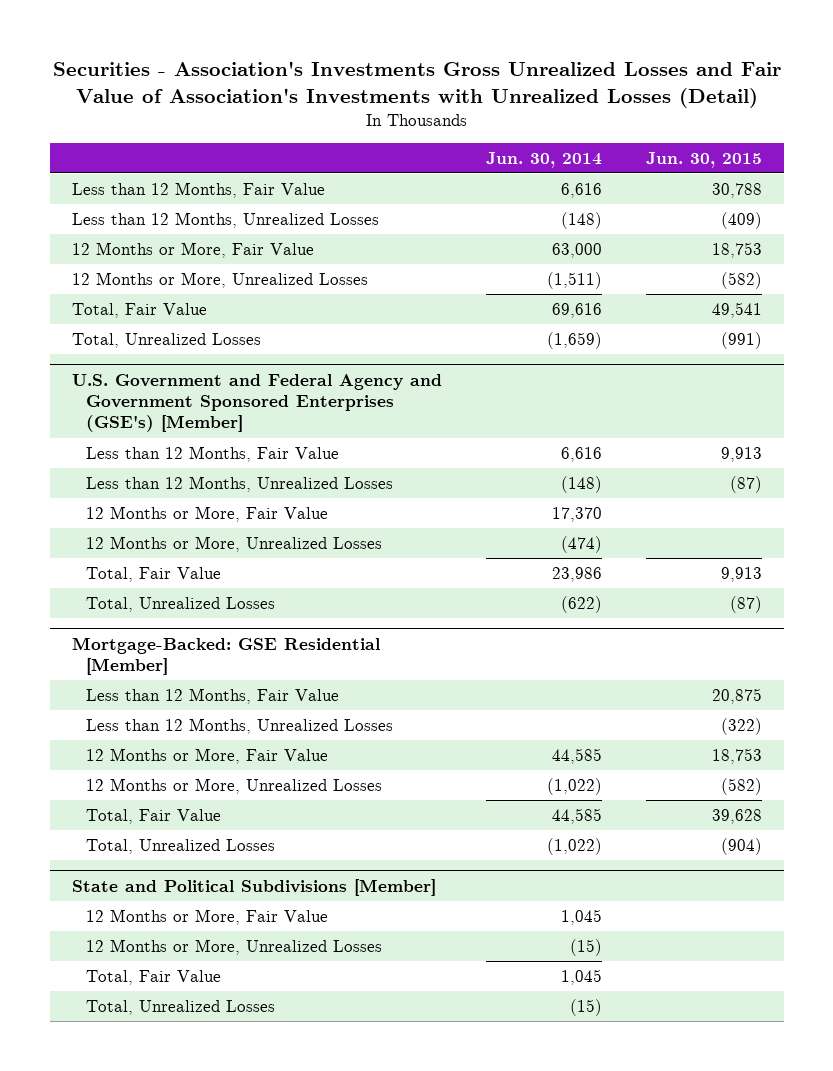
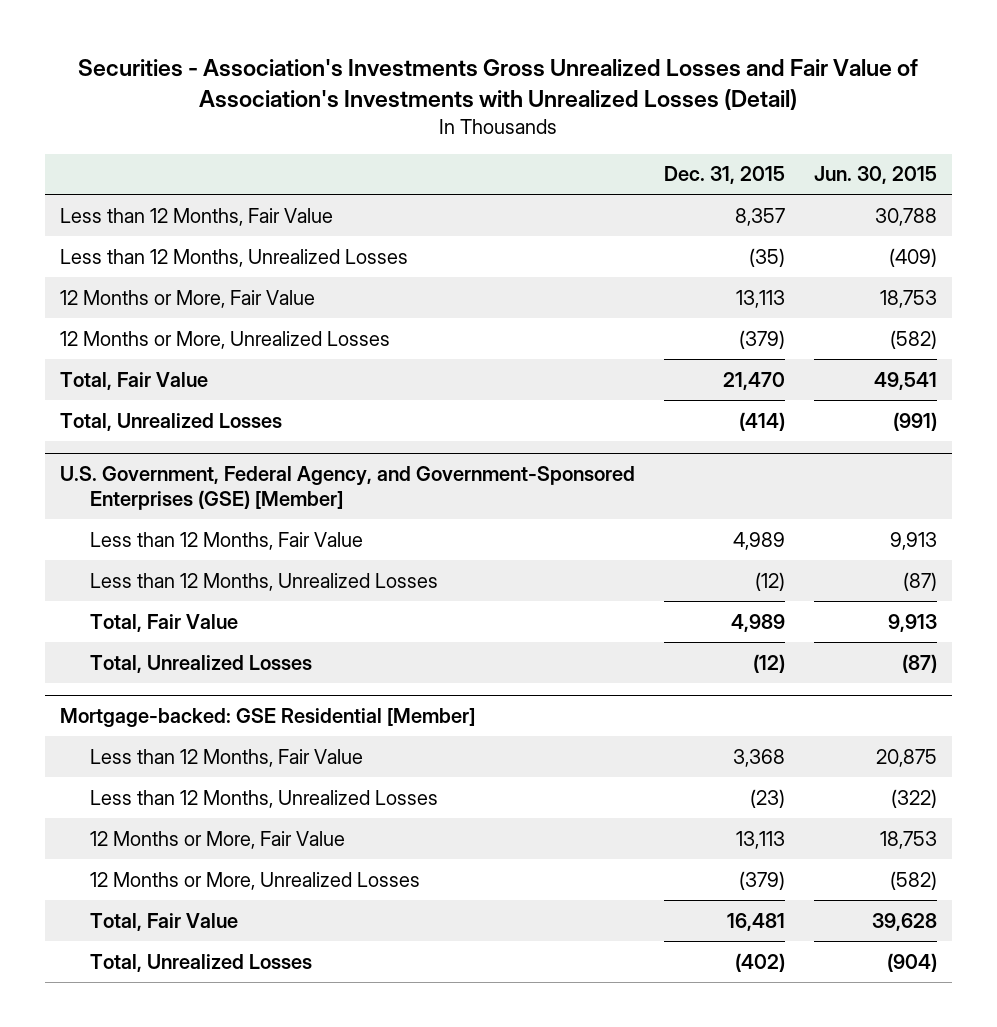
- | Jun. 30, 2014 | Jun. 30, 2015
+ | Dec. 31, 2015 | Jun. 30, 2015
- U.S. Government and Federal Agency and Government Sponsored Enterprises (GSE's) [Member]
+ U.S. Government, Federal Agency, and Government-Sponsored Enterprises (GSE) [Member]
- 12 Months or More, Fair Value | 17,370 |
- 12 Months or More, Unrealized Losses | (474) |
- Mortgage-Backed: GSE Residential [Member]
+ Mortgage-backed: GSE Residential [Member]
- State and Political Subdivisions [Member]
- 12 Months or More, Fair Value | 1,045 |
- 12 Months or More, Unrealized Losses | (15) |
- Total, Fair Value | 1,045 |
- Total, Unrealized Losses | (15) |

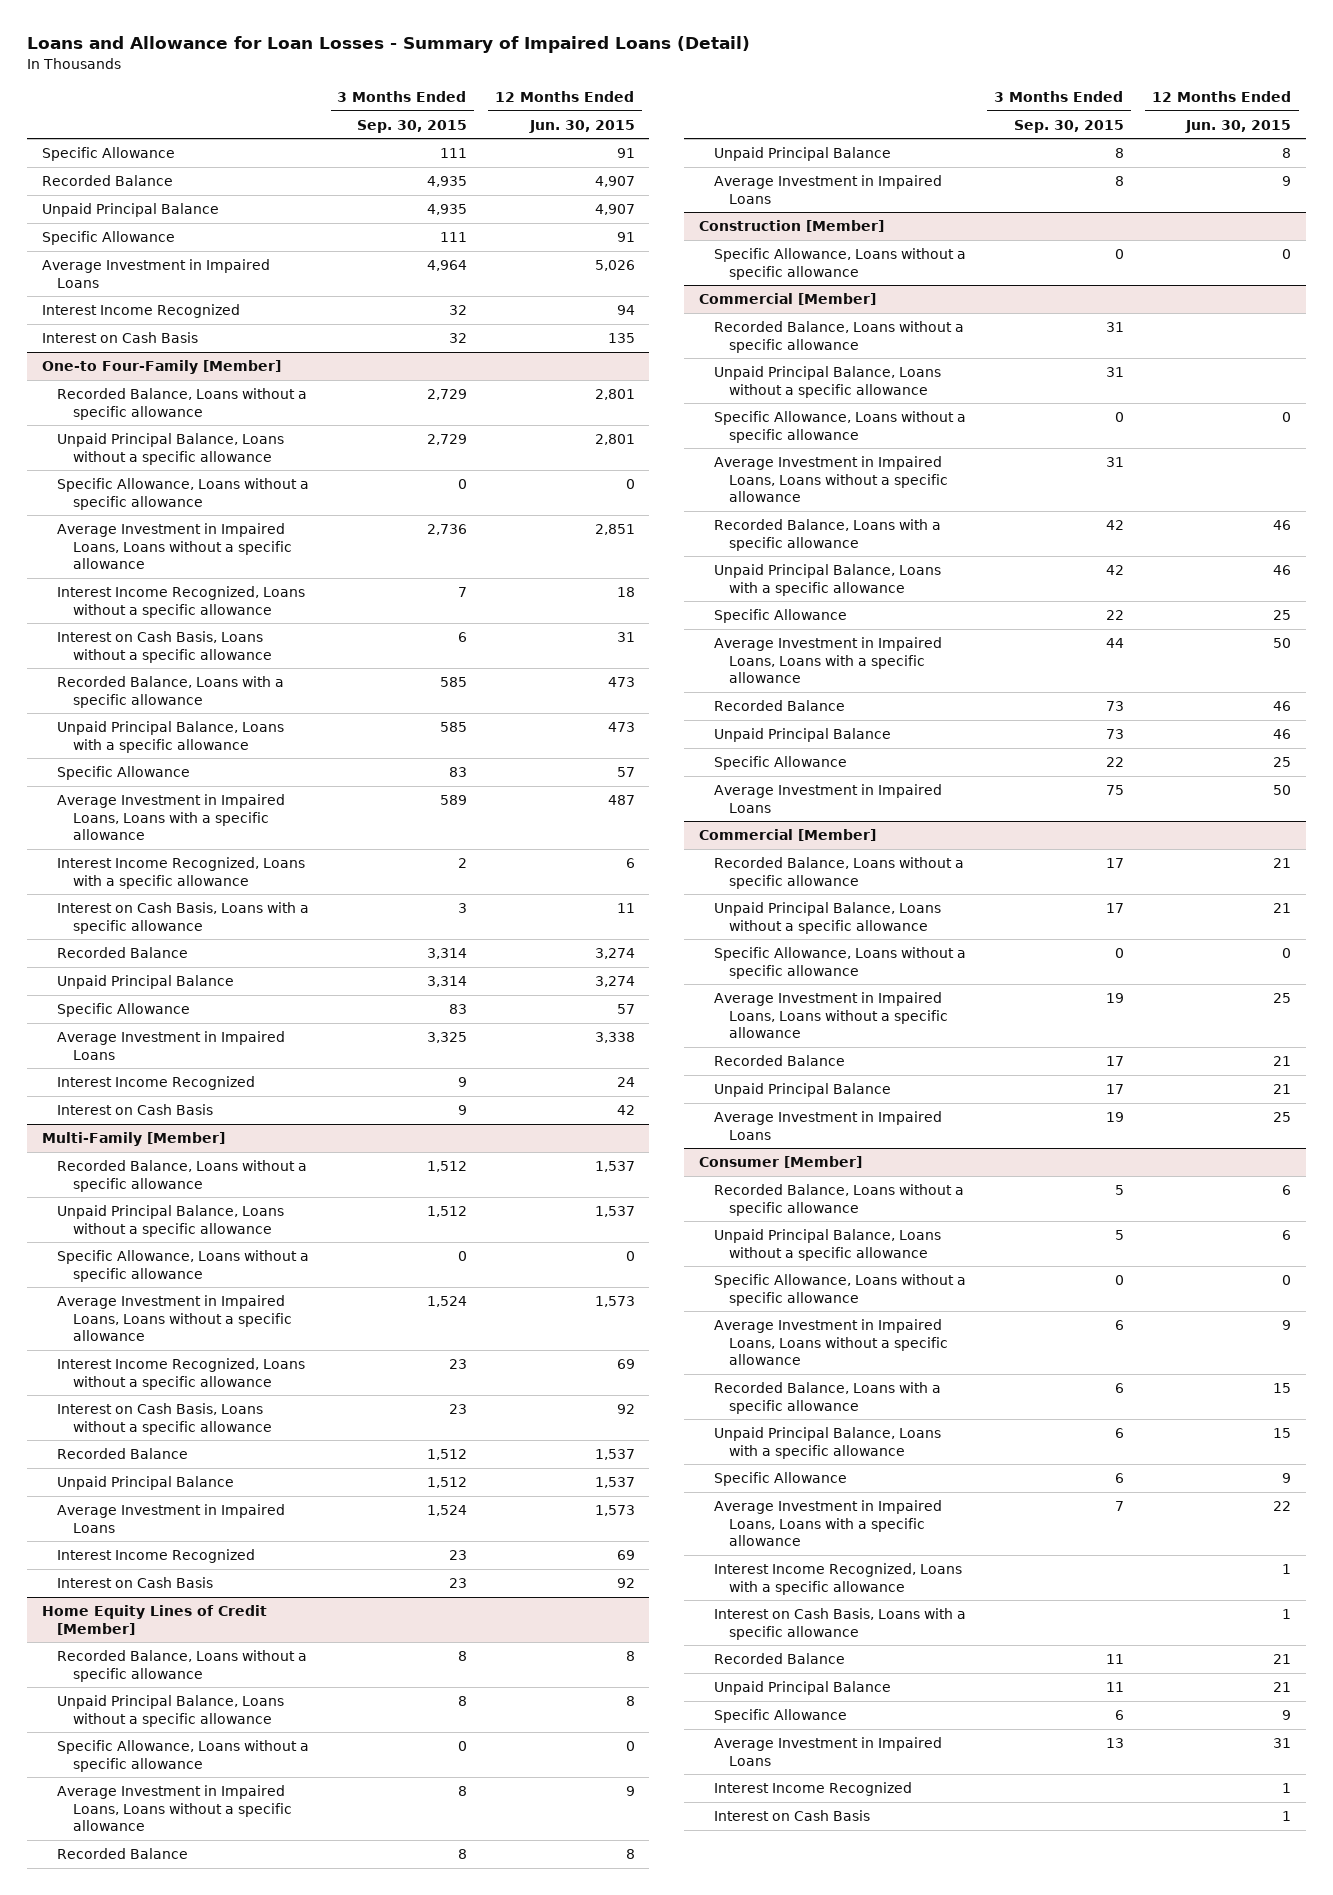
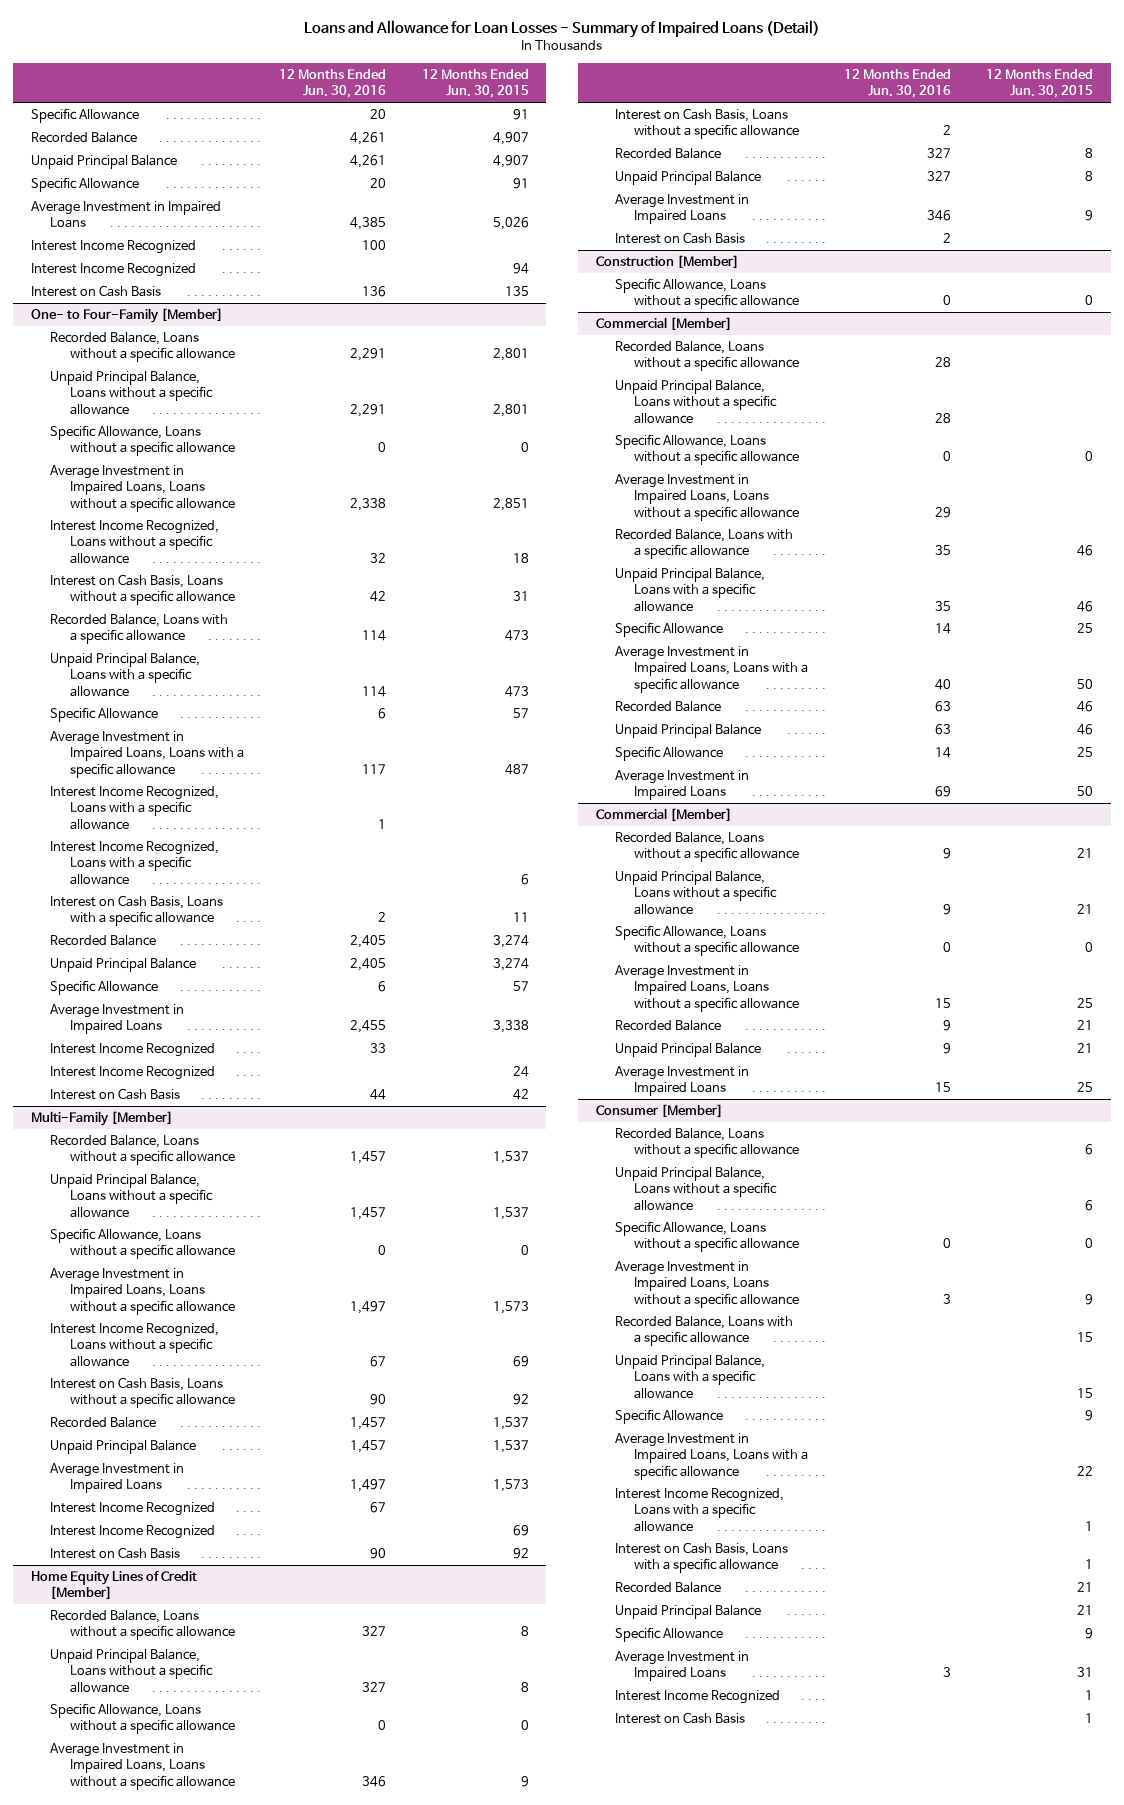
- | 3 Months Ended Sep. 30, 2015 | 12 Months Ended Jun. 30, 2015
+ | 12 Months Ended Jun. 30, 2016 | 12 Months Ended Jun. 30, 2015
+ Interest Income Recognized | 100 |
- One-to Four-Family [Member]
+ One- to Four-Family [Member]
+ Interest Income Recognized, Loans with a specific allowance | 1 |
+ Interest Income Recognized | 33 |
@ Multi-Family [Member]
+ Interest Income Recognized | 67 |
@ Home Equity Lines of Credit [Member]
+ Interest on Cash Basis, Loans without a specific allowance | 2 |
+ Interest on Cash Basis | 2 |

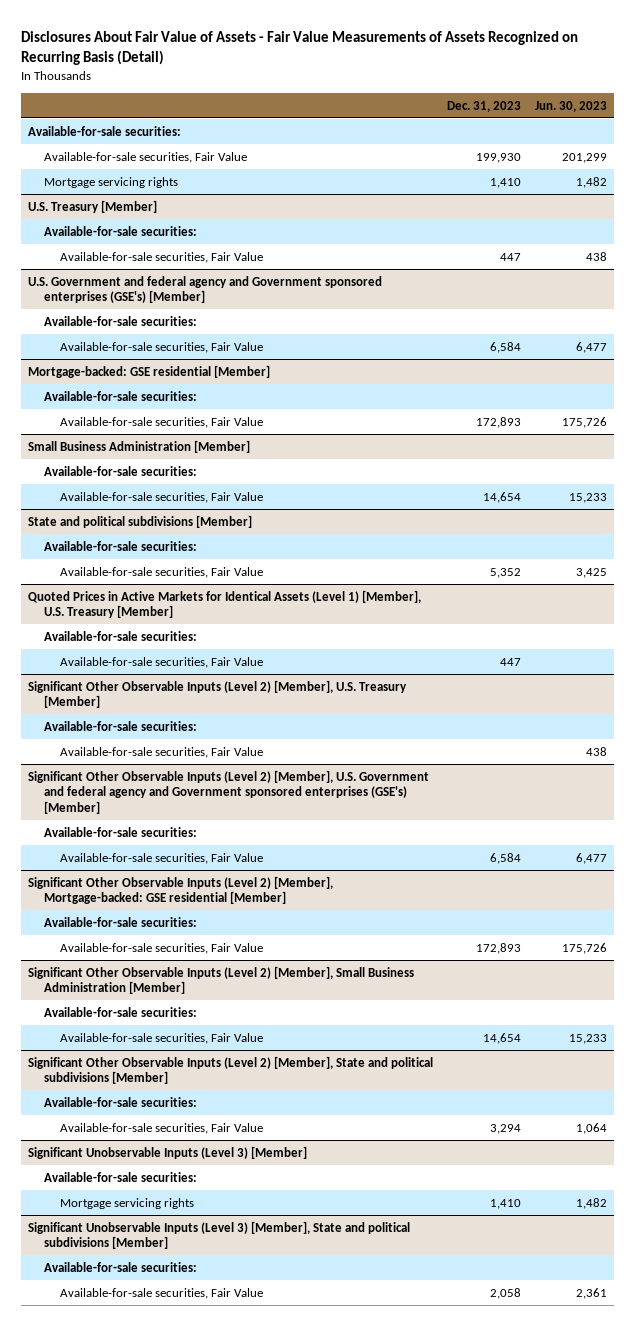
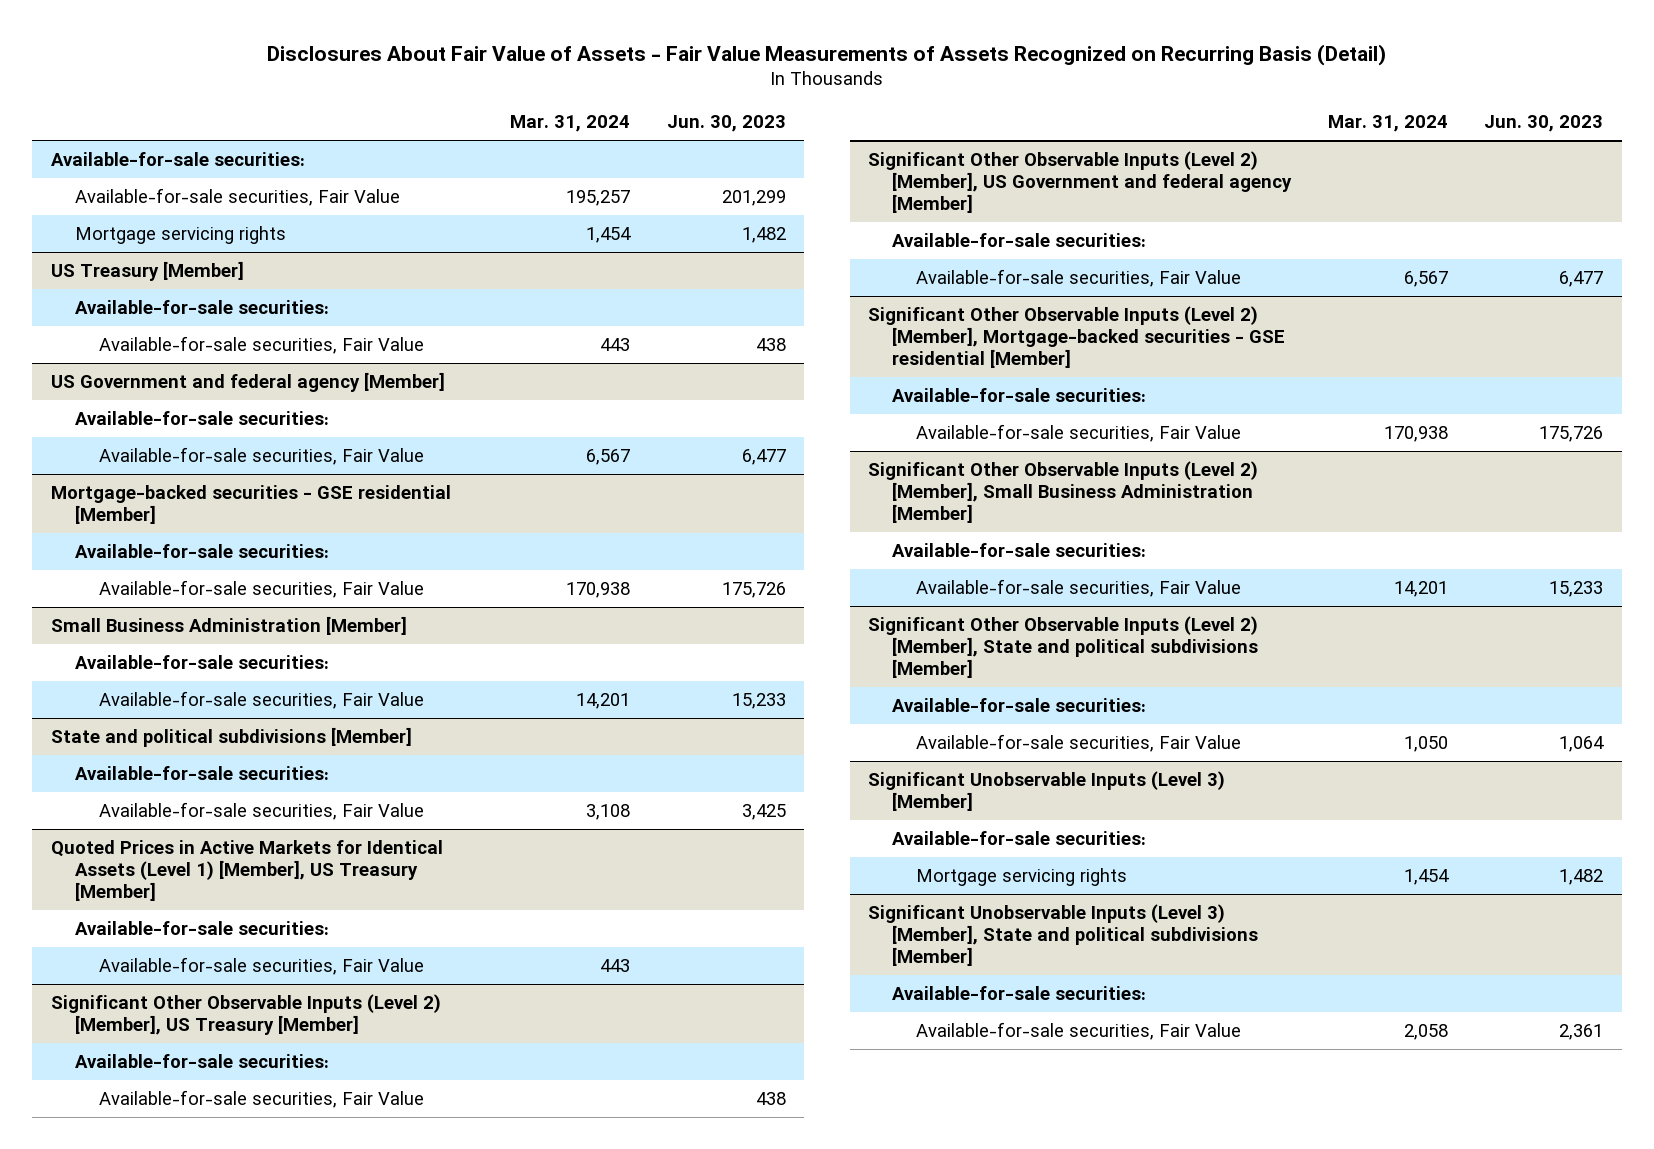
- | Dec. 31, 2023 | Jun. 30, 2023
+ | Mar. 31, 2024 | Jun. 30, 2023
- U.S. Treasury [Member]
+ US Treasury [Member]
- U.S. Government and federal agency and Government sponsored enterprises (GSE's) [Member]
+ US Government and federal agency [Member]
- Mortgage-backed: GSE residential [Member]
+ Mortgage-backed securities - GSE residential [Member]
- Quoted Prices in Active Markets for Identical Assets (Level 1) [Member], U.S. Treasury [Member]
+ Quoted Prices in Active Markets for Identical Assets (Level 1) [Member], US Treasury [Member]
- Significant Other Observable Inputs (Level 2) [Member], U.S. Treasury [Member]
+ Significant Other Observable Inputs (Level 2) [Member], US Treasury [Member]
- Significant Other Observable Inputs (Level 2) [Member], U.S. Government and federal agency and Government sponsored enterprises (GSE's) [Member]
+ Significant Other Observable Inputs (Level 2) [Member], US Government and federal agency [Member]
- Significant Other Observable Inputs (Level 2) [Member], Mortgage-backed: GSE residential [Member]
+ Significant Other Observable Inputs (Level 2) [Member], Mortgage-backed securities - GSE residential [Member]

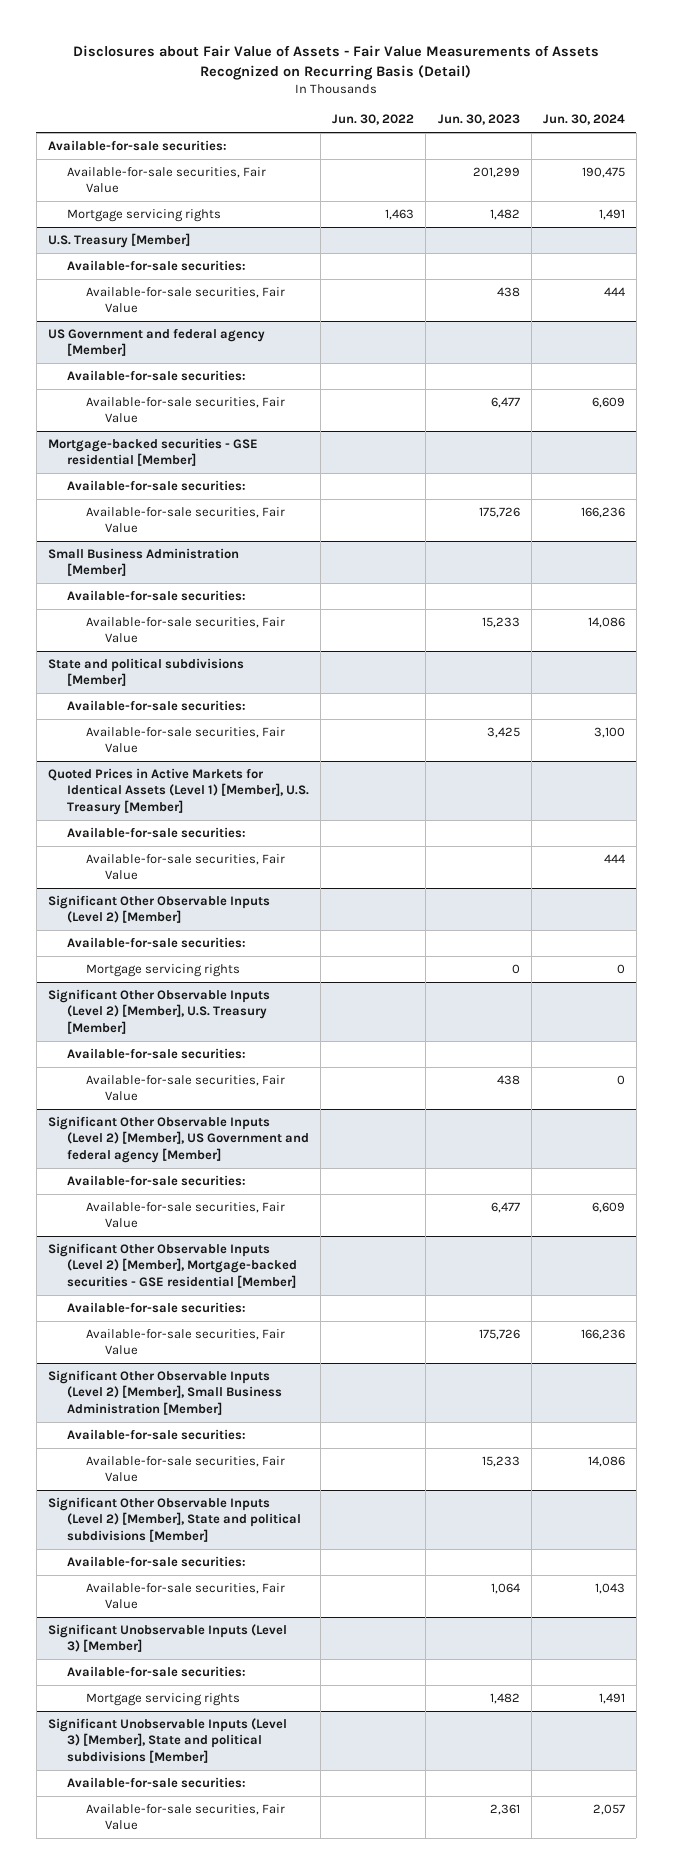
- Disclosures About Fair Value of Assets - Fair Value Measurements of Assets Recognized on Recurring Basis (Detail)
+ Disclosures about Fair Value of Assets - Fair Value Measurements of Assets Recognized on Recurring Basis (Detail)
- | Mar. 31, 2024 | Jun. 30, 2023
+ | Jun. 30, 2022 | Jun. 30, 2023 | Jun. 30, 2024
- US Treasury [Member]
+ U.S. Treasury [Member]
- Quoted Prices in Active Markets for Identical Assets (Level 1) [Member], US Treasury [Member]
+ Quoted Prices in Active Markets for Identical Assets (Level 1) [Member], U.S. Treasury [Member]
- Significant Other Observable Inputs (Level 2) [Member], US Treasury [Member]
+ Significant Other Observable Inputs (Level 2) [Member]
+ Mortgage servicing rights | | 0 | 0
+ Significant Other Observable Inputs (Level 2) [Member], U.S. Treasury [Member]
+ Available-for-sale securities:

